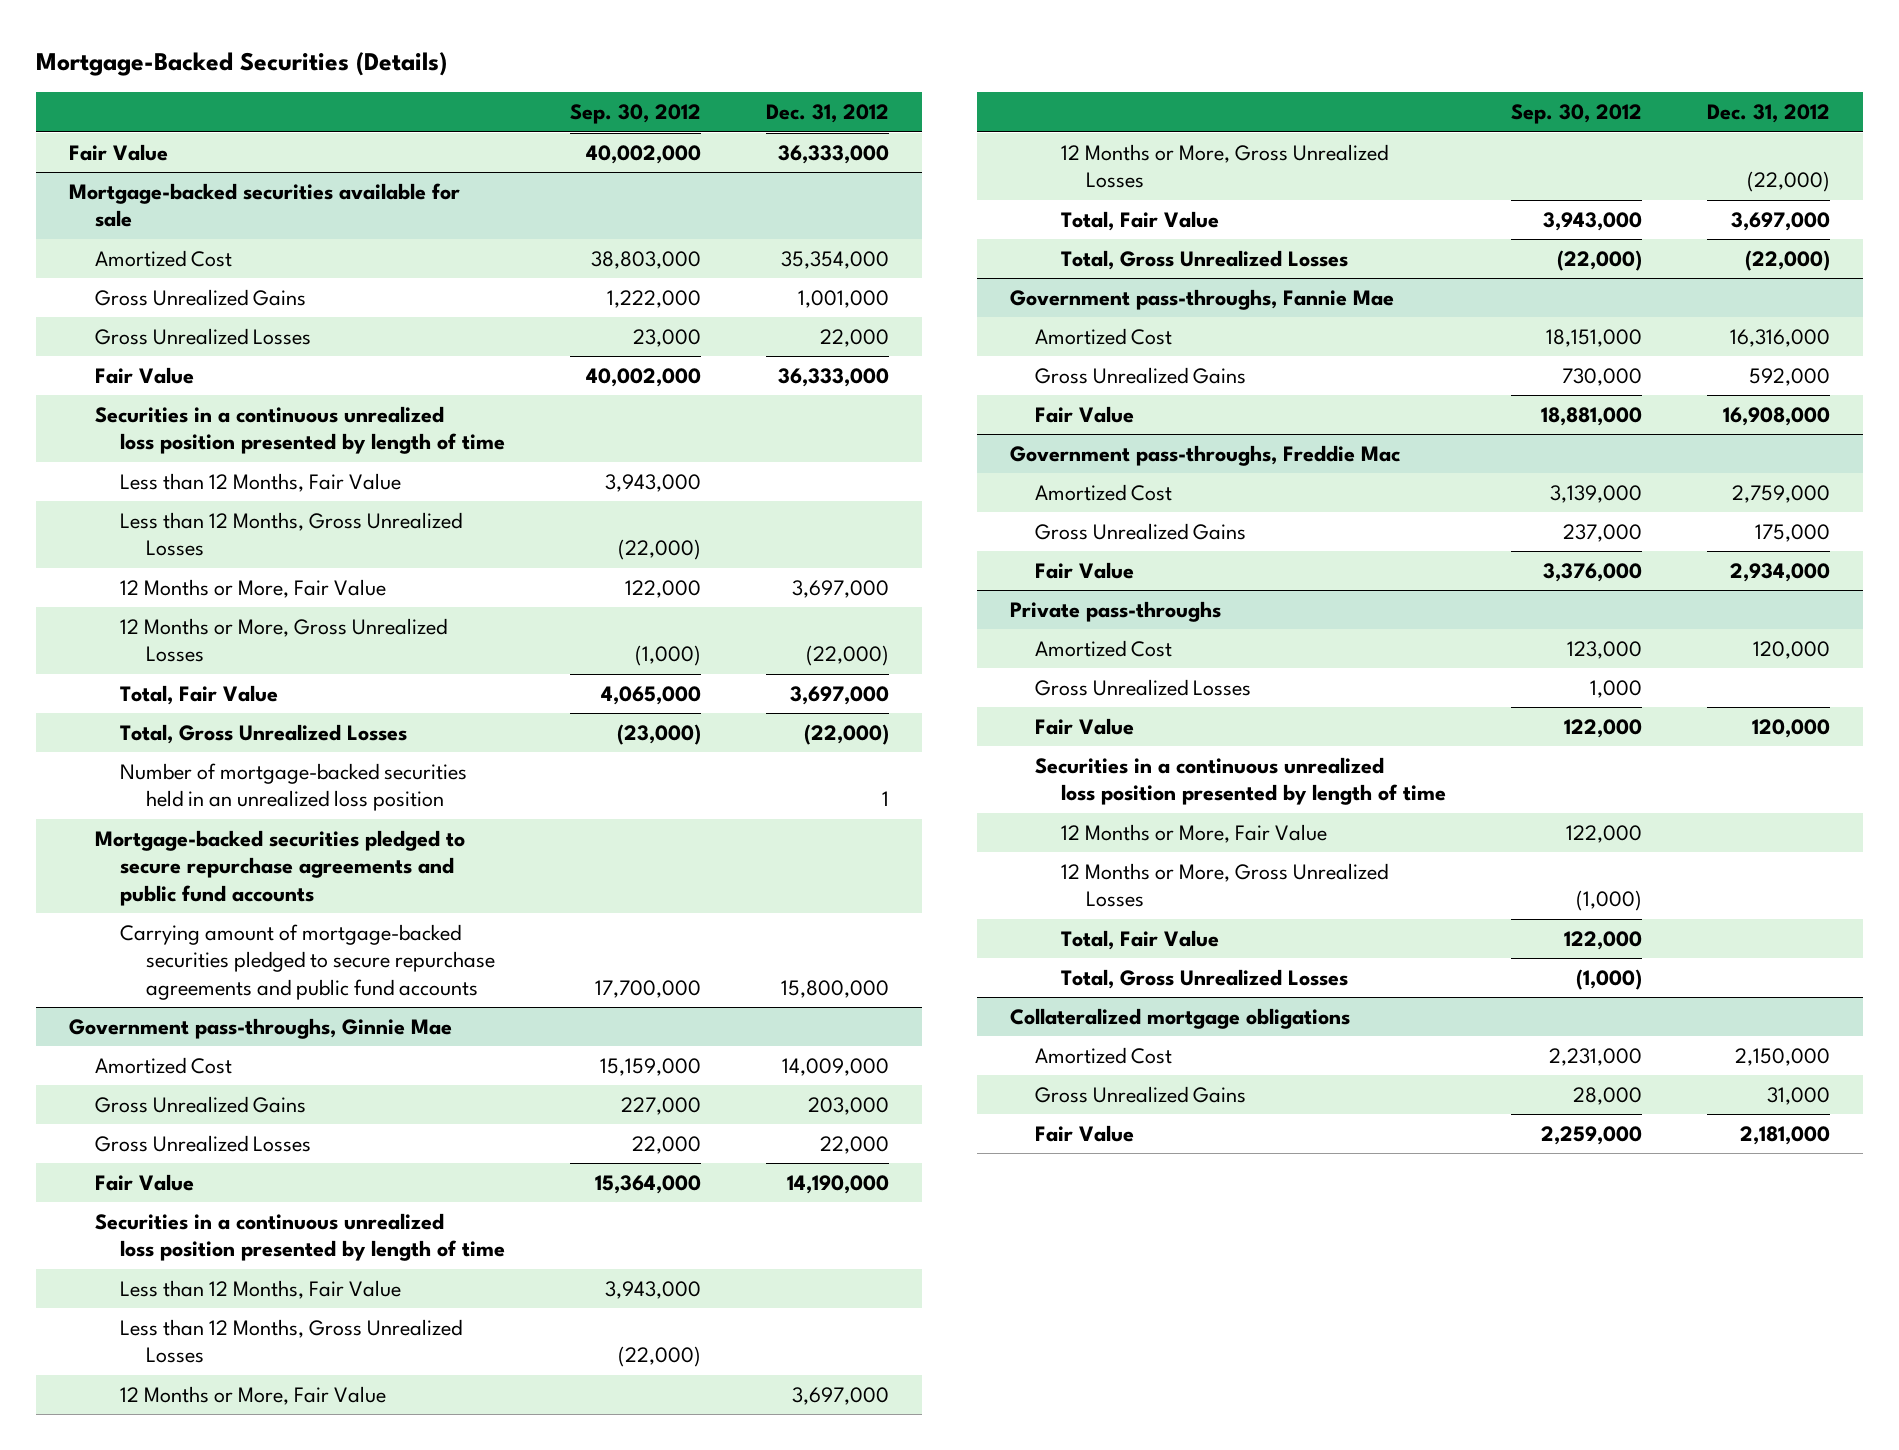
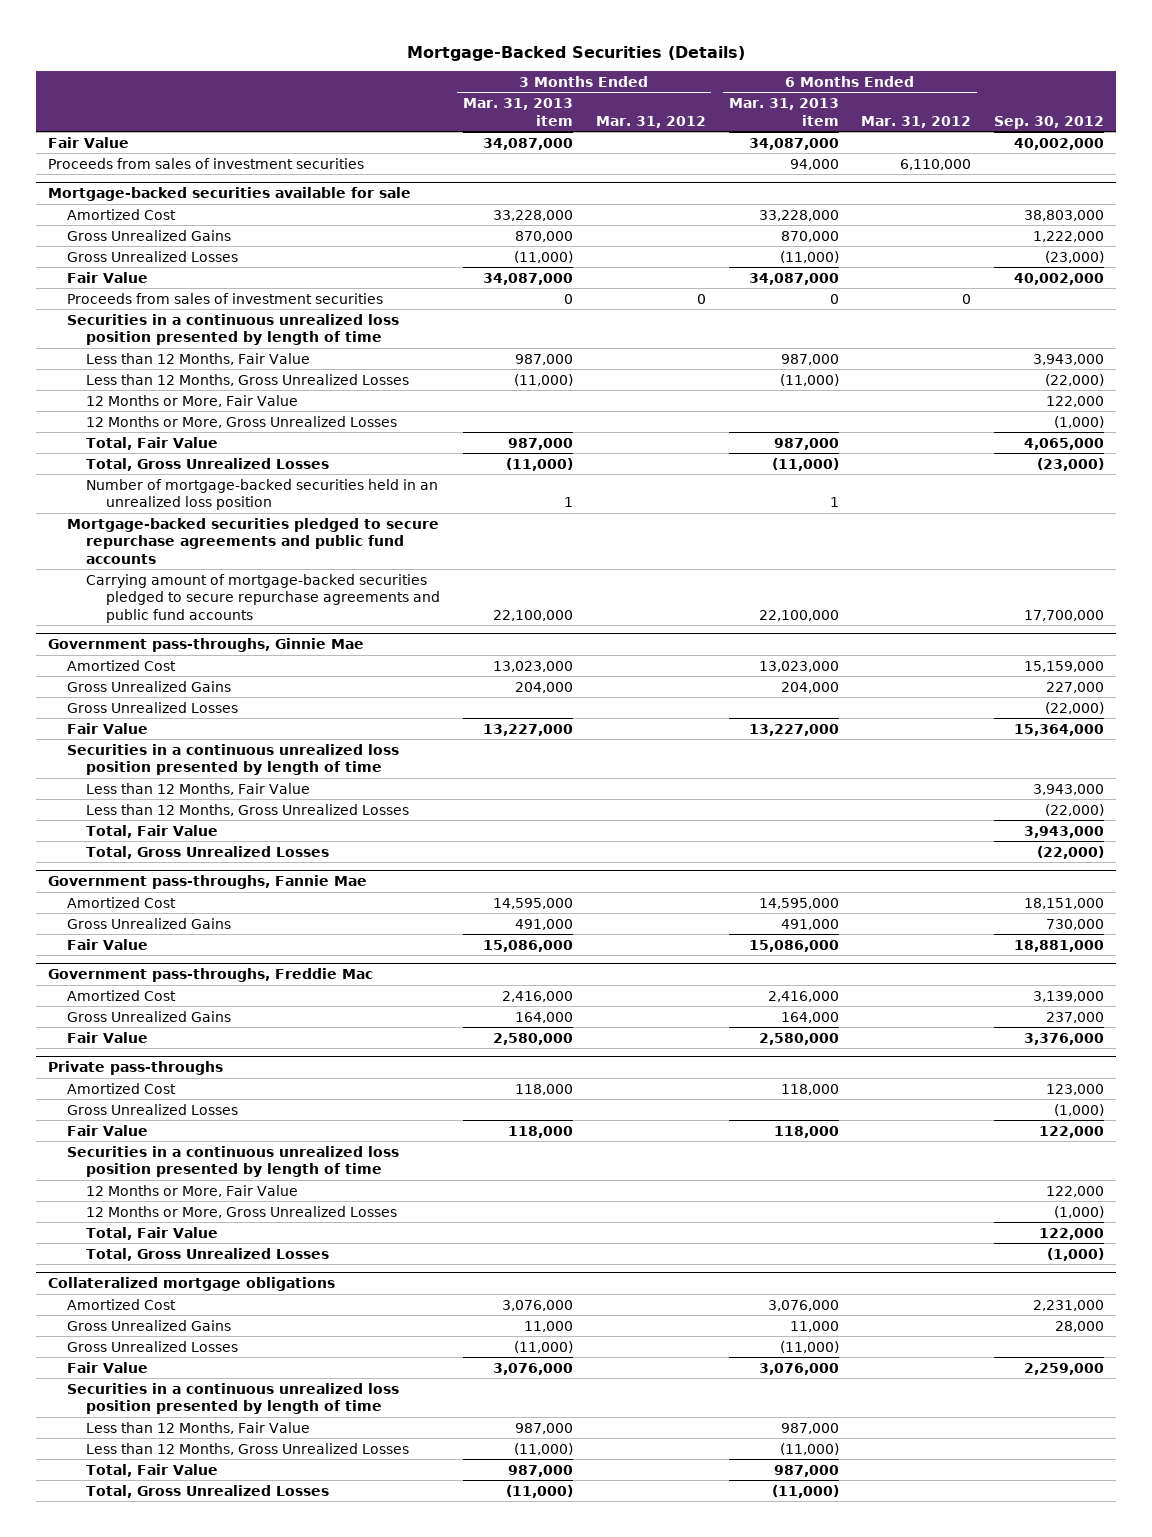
- | Sep. 30, 2012 | Dec. 31, 2012
+ | 3 Months Ended Mar. 31, 2013 item | 3 Months Ended Mar. 31, 2012 | 6 Months Ended Mar. 31, 2013 item | 6 Months Ended Mar. 31, 2012 | Sep. 30, 2012
+ Proceeds from sales of investment securities | | | 94,000 | 6,110,000 |
@ Mortgage-backed securities available for sale
- Gross Unrealized Losses | 23,000 | 22,000
+ Gross Unrealized Losses | (11,000) | | (11,000) | | (23,000)
+ Proceeds from sales of investment securities | 0 | 0 | 0 | 0 |
@ Government pass-throughs, Ginnie Mae
- Gross Unrealized Losses | 22,000 | 22,000
+ Gross Unrealized Losses | | | | | (22,000)
- 12 Months or More, Fair Value | | 3,697,000
- 12 Months or More, Gross Unrealized Losses | | (22,000)
@ Private pass-throughs
- Gross Unrealized Losses | 1,000 |
+ Gross Unrealized Losses | | | | | (1,000)
@ Collateralized mortgage obligations
+ Gross Unrealized Losses | (11,000) | | (11,000) | |
+ Securities in a continuous unrealized loss position presented by length of time
+ Less than 12 Months, Fair Value | 987,000 | | 987,000 | |
+ Less than 12 Months, Gross Unrealized Losses | (11,000) | | (11,000) | |
+ Total, Fair Value | 987,000 | | 987,000 | |
+ Total, Gross Unrealized Losses | (11,000) | | (11,000) | |

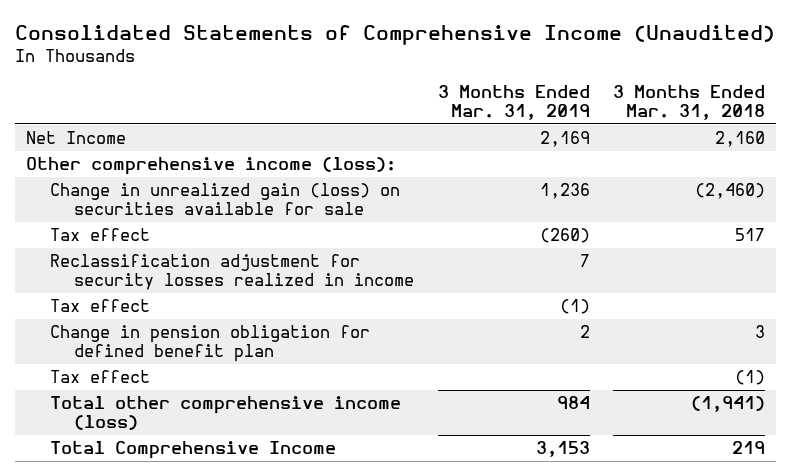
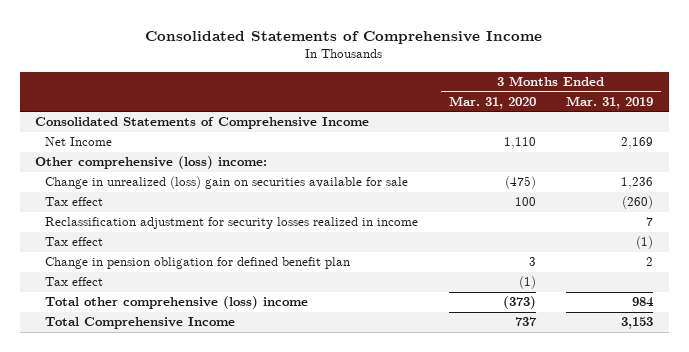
- Consolidated Statements of Comprehensive Income (Unaudited)
+ Consolidated Statements of Comprehensive Income
- | 3 Months Ended Mar. 31, 2019 | 3 Months Ended Mar. 31, 2018
+ | 3 Months Ended Mar. 31, 2020 | 3 Months Ended Mar. 31, 2019
+ Consolidated Statements of Comprehensive Income
- Other comprehensive income (loss):
- Change in unrealized gain (loss) on securities available for sale | 1,236 | (2,460)
+ Other comprehensive (loss) income:
+ Change in unrealized (loss) gain on securities available for sale | (475) | 1,236
- Total other comprehensive income (loss) | 984 | (1,941)
+ Total other comprehensive (loss) income | (373) | 984

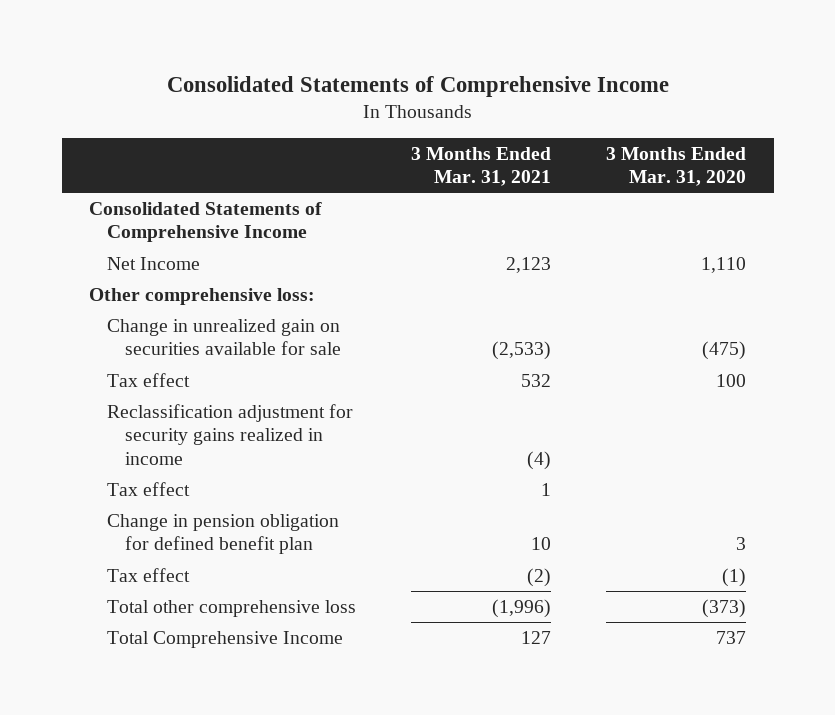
- | 3 Months Ended Mar. 31, 2020 | 3 Months Ended Mar. 31, 2019
+ | 3 Months Ended Mar. 31, 2021 | 3 Months Ended Mar. 31, 2020
- Other comprehensive (loss) income:
- Change in unrealized (loss) gain on securities available for sale | (475) | 1,236
+ Other comprehensive loss:
+ Change in unrealized gain on securities available for sale | (2,533) | (475)
- Reclassification adjustment for security losses realized in income | | 7
+ Reclassification adjustment for security gains realized in income | (4) |
- Total other comprehensive (loss) income | (373) | 984
+ Total other comprehensive loss | (1,996) | (373)

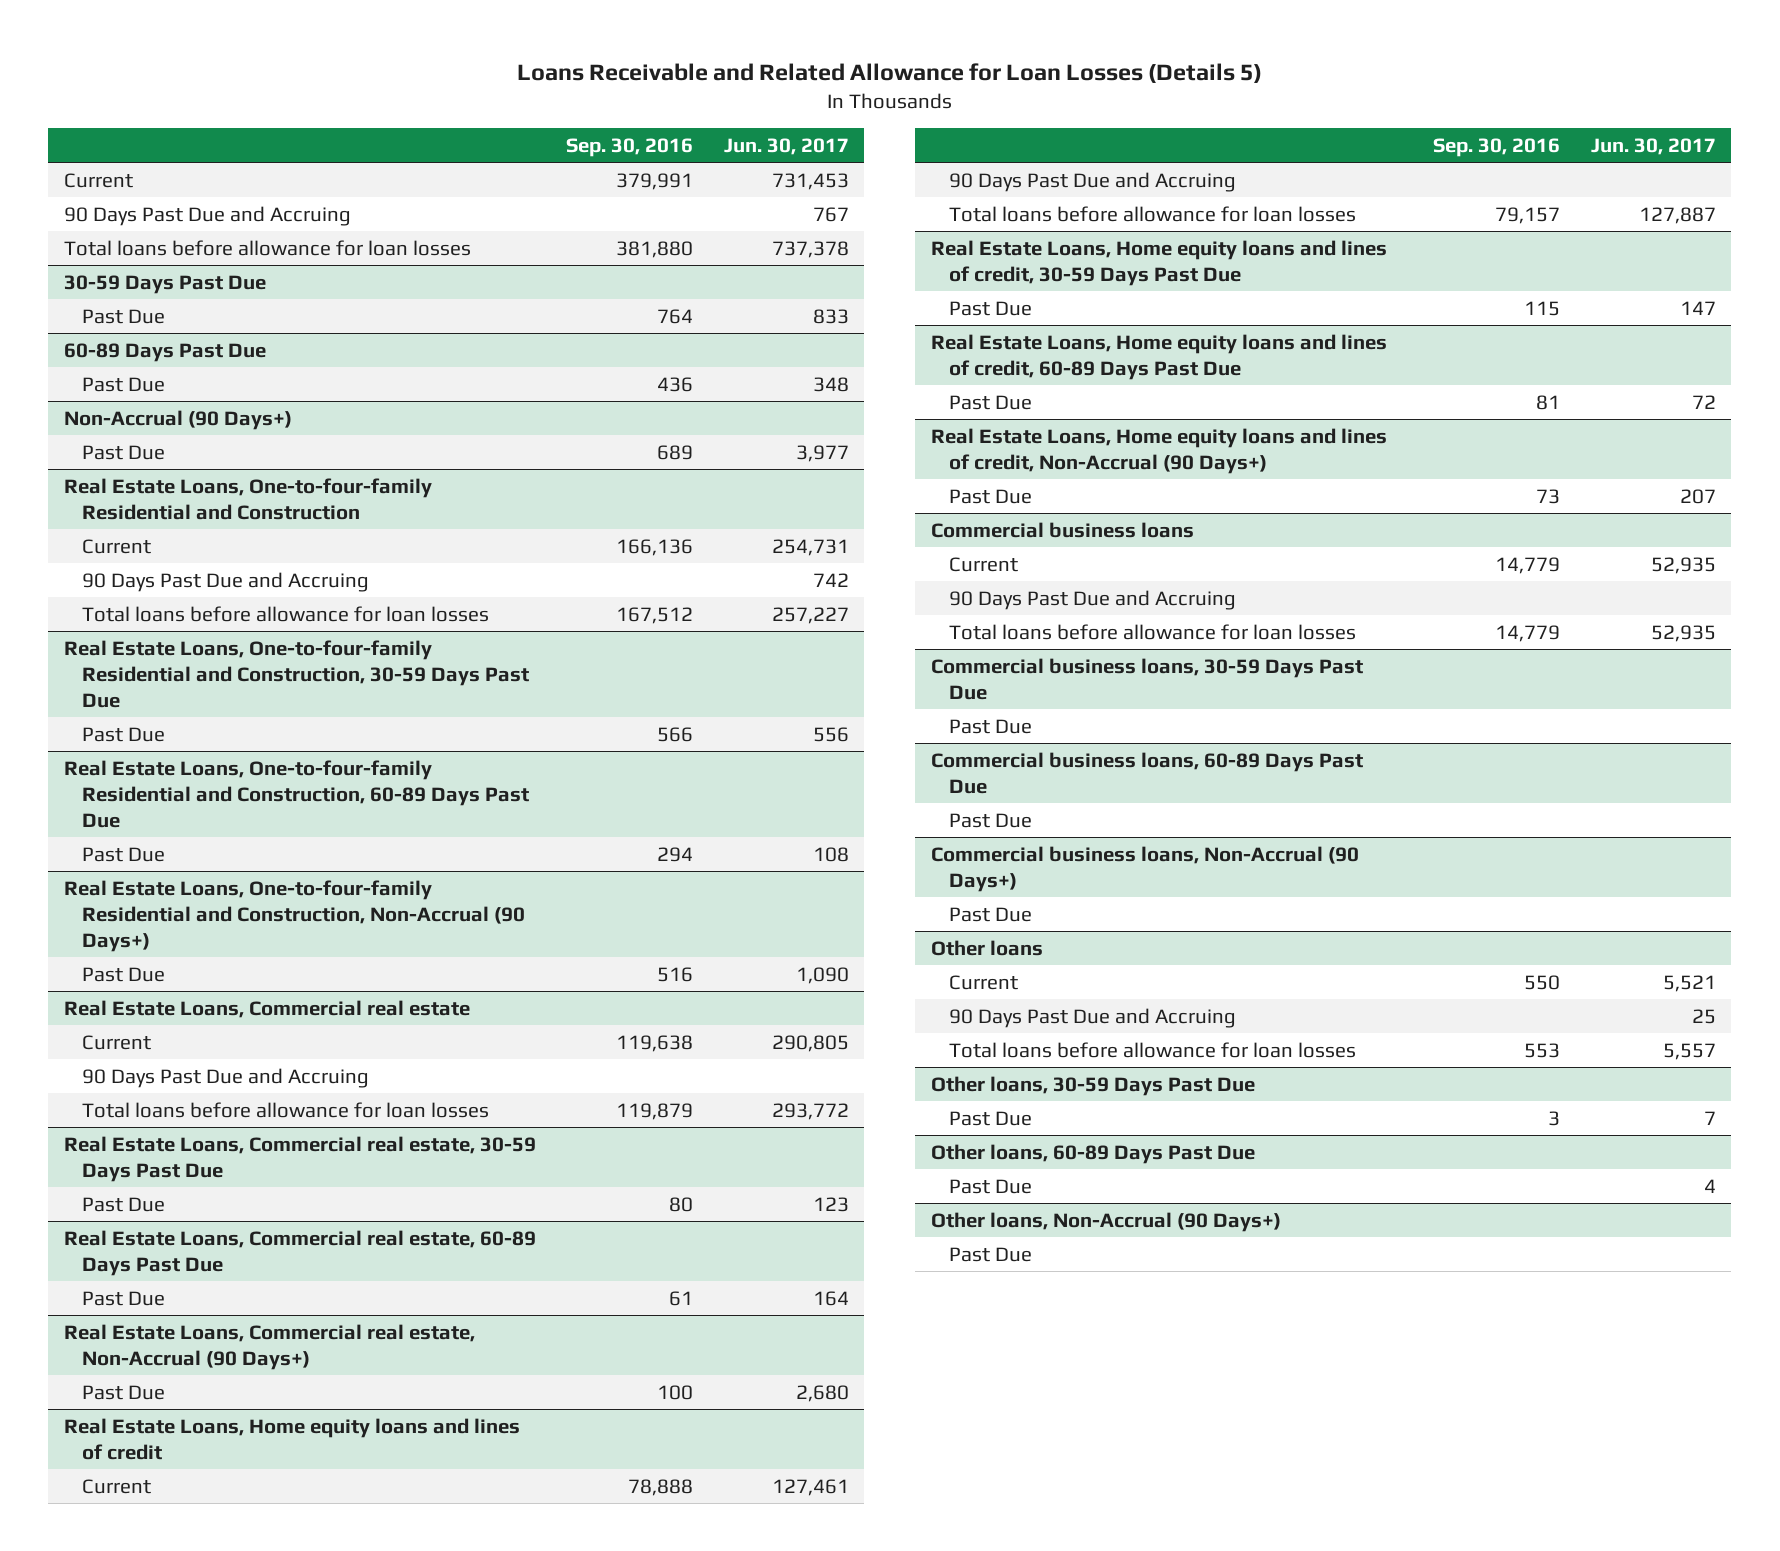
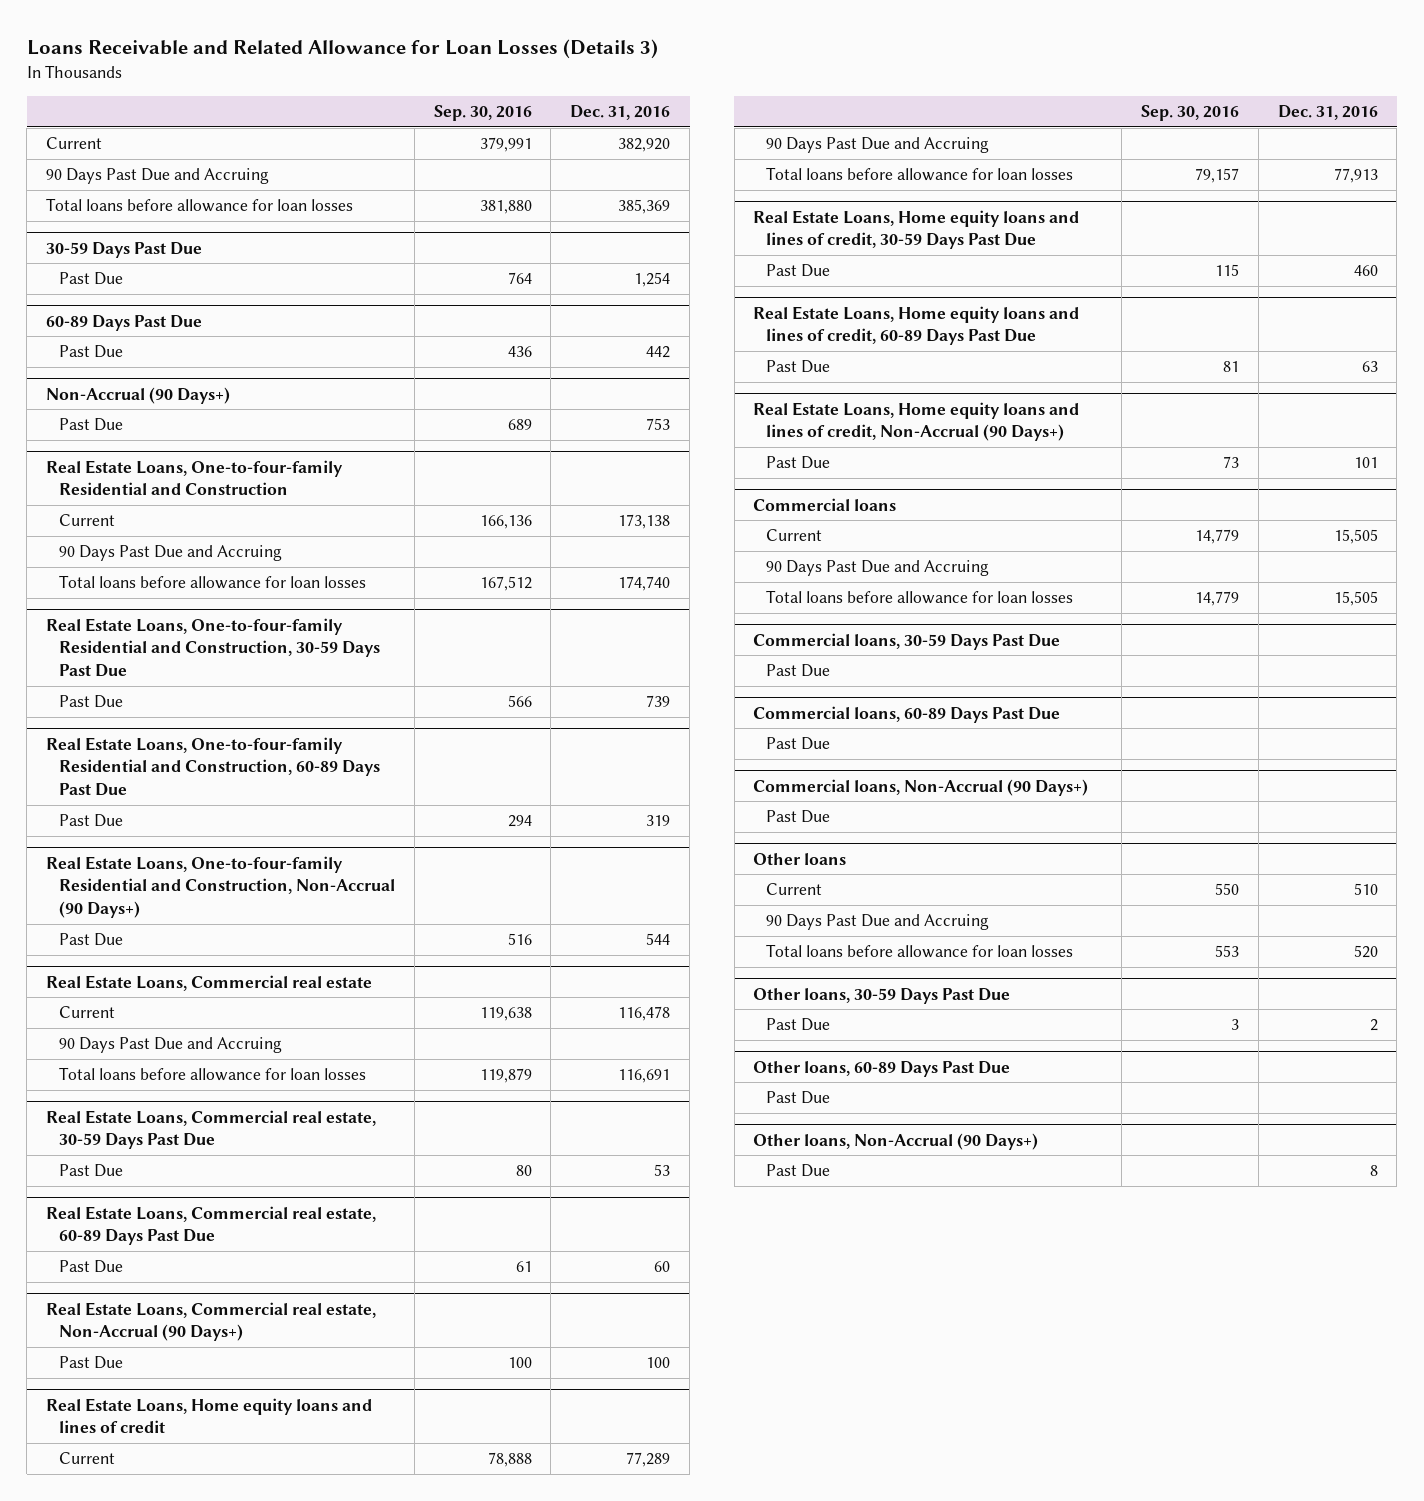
- Loans Receivable and Related Allowance for Loan Losses (Details 5)
+ Loans Receivable and Related Allowance for Loan Losses (Details 3)
- | Sep. 30, 2016 | Jun. 30, 2017
+ | Sep. 30, 2016 | Dec. 31, 2016
- Commercial business loans
+ Commercial loans
- Commercial business loans, 30-59 Days Past Due
+ Commercial loans, 30-59 Days Past Due
- Commercial business loans, 60-89 Days Past Due
+ Commercial loans, 60-89 Days Past Due
- Commercial business loans, Non-Accrual (90 Days+)
+ Commercial loans, Non-Accrual (90 Days+)

